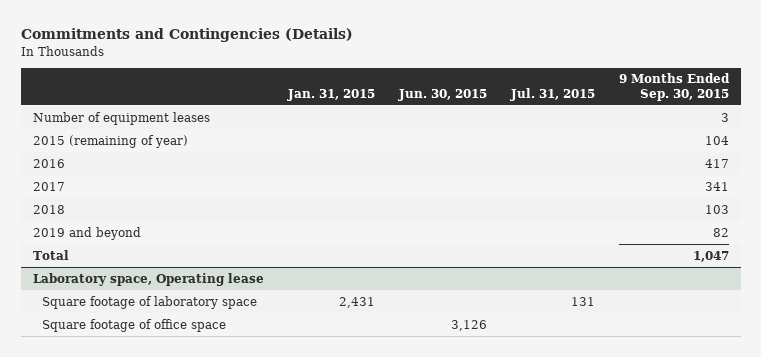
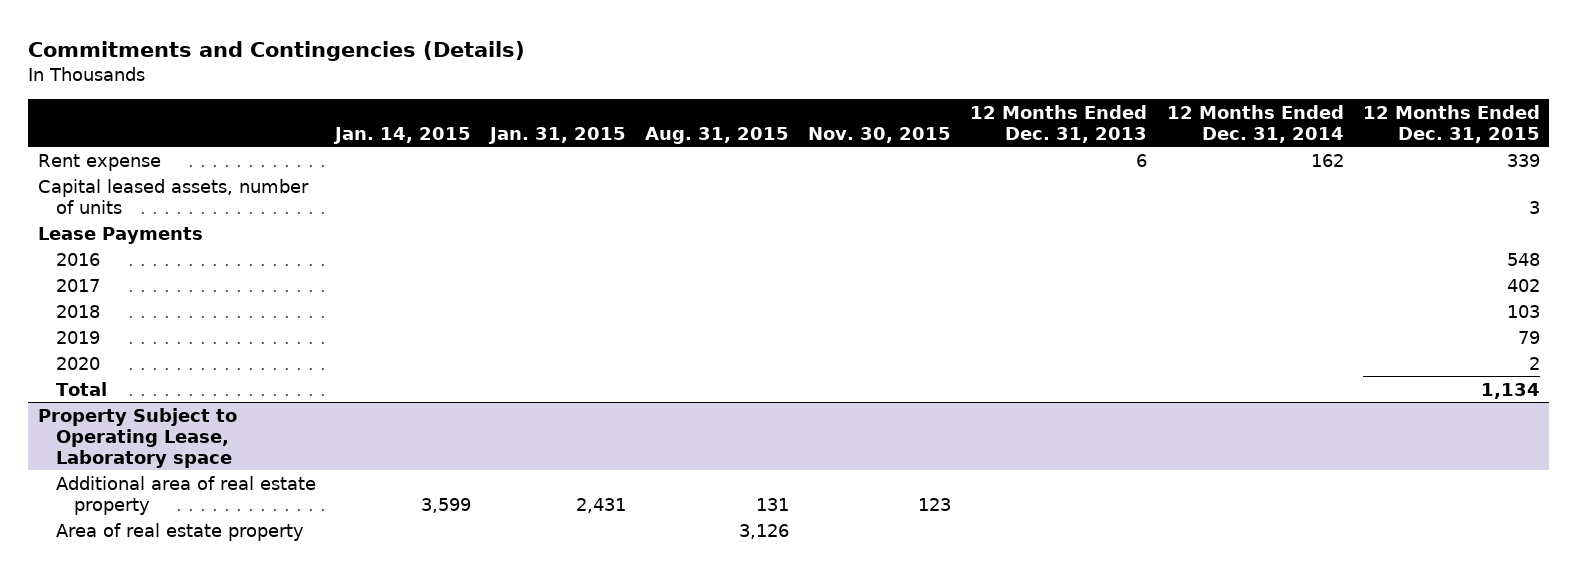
- | Jan. 31, 2015 | Jun. 30, 2015 | Jul. 31, 2015 | 9 Months Ended Sep. 30, 2015
+ | Jan. 14, 2015 | Jan. 31, 2015 | Aug. 31, 2015 | Nov. 30, 2015 | 12 Months Ended Dec. 31, 2013 | 12 Months Ended Dec. 31, 2014 | 12 Months Ended Dec. 31, 2015
- Number of equipment leases | | | | 3
- 2015 (remaining of year) | | | | 104
+ Rent expense | | | | | 6 | 162 | 339
+ Capital leased assets, number of units | | | | | | | 3
+ Lease Payments
- 2019 and beyond | | | | 82
+ 2019 | | | | | | | 79
+ 2020 | | | | | | | 2
- Laboratory space, Operating lease
- Square footage of laboratory space | 2,431 | | 131 |
- Square footage of office space | | 3,126 | |
+ Property Subject to Operating Lease, Laboratory space
+ Additional area of real estate property | 3,599 | 2,431 | 131 | 123 | | |
+ Area of real estate property | | | 3,126 | | | |

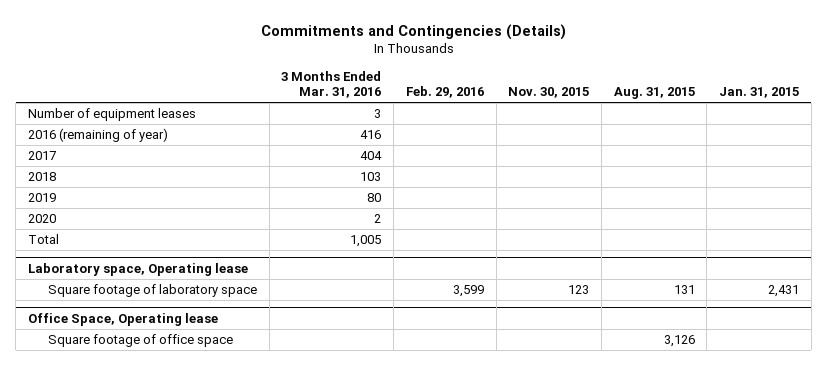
- | Jan. 14, 2015 | Jan. 31, 2015 | Aug. 31, 2015 | Nov. 30, 2015 | 12 Months Ended Dec. 31, 2013 | 12 Months Ended Dec. 31, 2014 | 12 Months Ended Dec. 31, 2015
+ | 3 Months Ended Mar. 31, 2016 | Feb. 29, 2016 | Nov. 30, 2015 | Aug. 31, 2015 | Jan. 31, 2015
- Rent expense | | | | | 6 | 162 | 339
- Capital leased assets, number of units | | | | | | | 3
- Lease Payments
- 2016 | | | | | | | 548
+ Number of equipment leases | 3 | | | |
+ 2016 (remaining of year) | 416 | | | |
- Property Subject to Operating Lease, Laboratory space
- Additional area of real estate property | 3,599 | 2,431 | 131 | 123 | | |
- Area of real estate property | | | 3,126 | | | |
+ Laboratory space, Operating lease
+ Square footage of laboratory space | | 3,599 | 123 | 131 | 2,431
+ Office Space, Operating lease
+ Square footage of office space | | | | 3,126 |

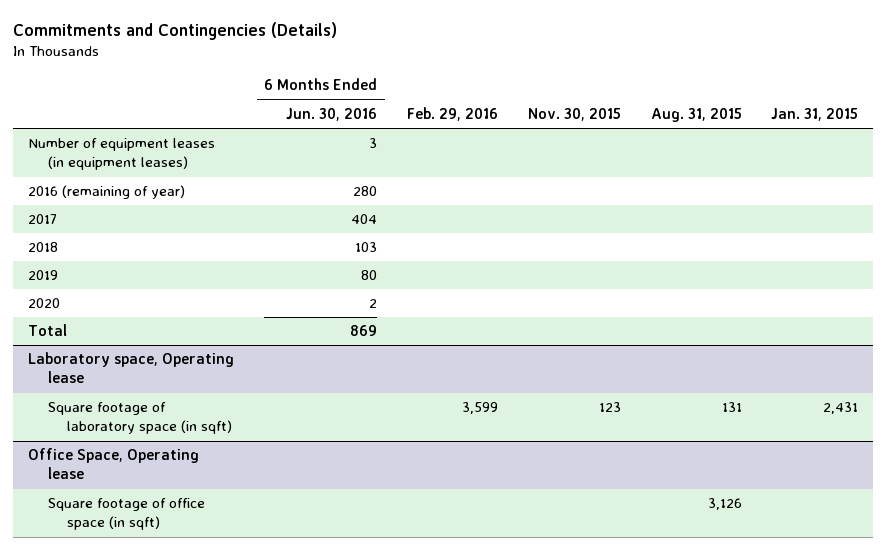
- | 3 Months Ended Mar. 31, 2016 | Feb. 29, 2016 | Nov. 30, 2015 | Aug. 31, 2015 | Jan. 31, 2015
+ | 6 Months Ended Jun. 30, 2016 | Feb. 29, 2016 | Nov. 30, 2015 | Aug. 31, 2015 | Jan. 31, 2015
- Number of equipment leases | 3 | | | |
+ Number of equipment leases (in equipment leases) | 3 | | | |
@ Laboratory space, Operating lease
- Square footage of laboratory space | | 3,599 | 123 | 131 | 2,431
+ Square footage of laboratory space (in sqft) | | 3,599 | 123 | 131 | 2,431
@ Office Space, Operating lease
- Square footage of office space | | | | 3,126 |
+ Square footage of office space (in sqft) | | | | 3,126 |

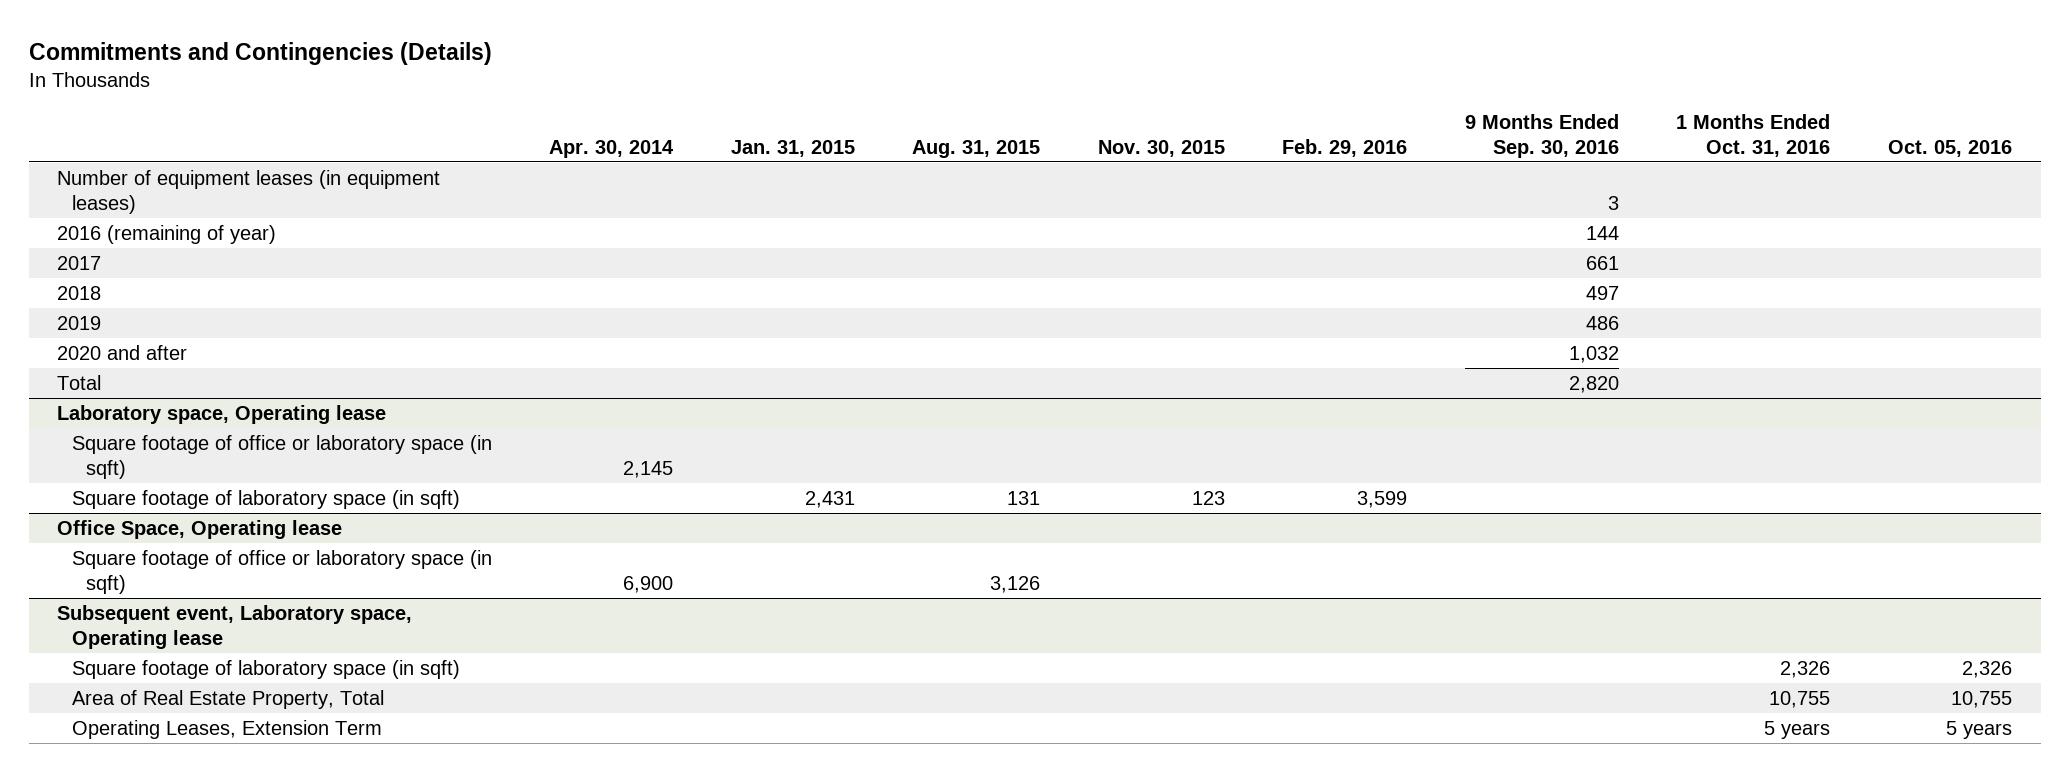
- | 6 Months Ended Jun. 30, 2016 | Feb. 29, 2016 | Nov. 30, 2015 | Aug. 31, 2015 | Jan. 31, 2015
+ | Apr. 30, 2014 | Jan. 31, 2015 | Aug. 31, 2015 | Nov. 30, 2015 | Feb. 29, 2016 | 9 Months Ended Sep. 30, 2016 | 1 Months Ended Oct. 31, 2016 | Oct. 05, 2016
- 2020 | 2 | | | |
+ 2020 and after | | | | | | 1,032 | |
@ Laboratory space, Operating lease
+ Square footage of office or laboratory space (in sqft) | 2,145 | | | | | | |
@ Office Space, Operating lease
- Square footage of office space (in sqft) | | | | 3,126 |
+ Square footage of office or laboratory space (in sqft) | 6,900 | | 3,126 | | | | |
+ Subsequent event, Laboratory space, Operating lease
+ Square footage of laboratory space (in sqft) | | | | | | | 2,326 | 2,326
+ Area of Real Estate Property, Total | | | | | | | 10,755 | 10,755
+ Operating Leases, Extension Term | | | | | | | 5 years | 5 years

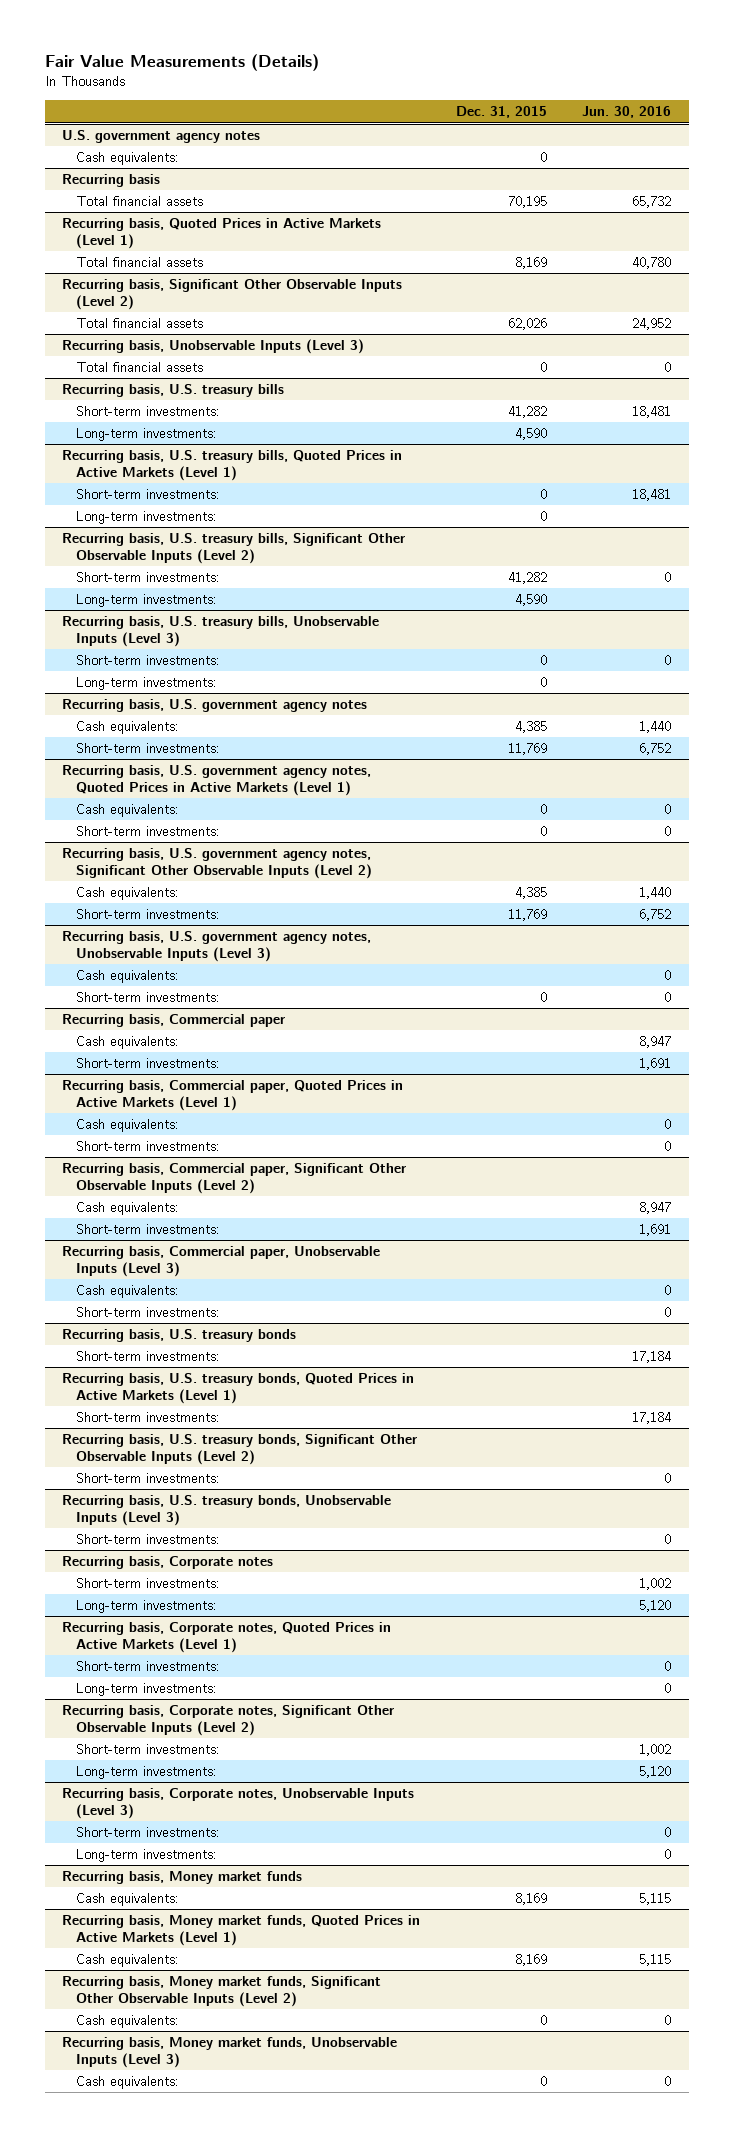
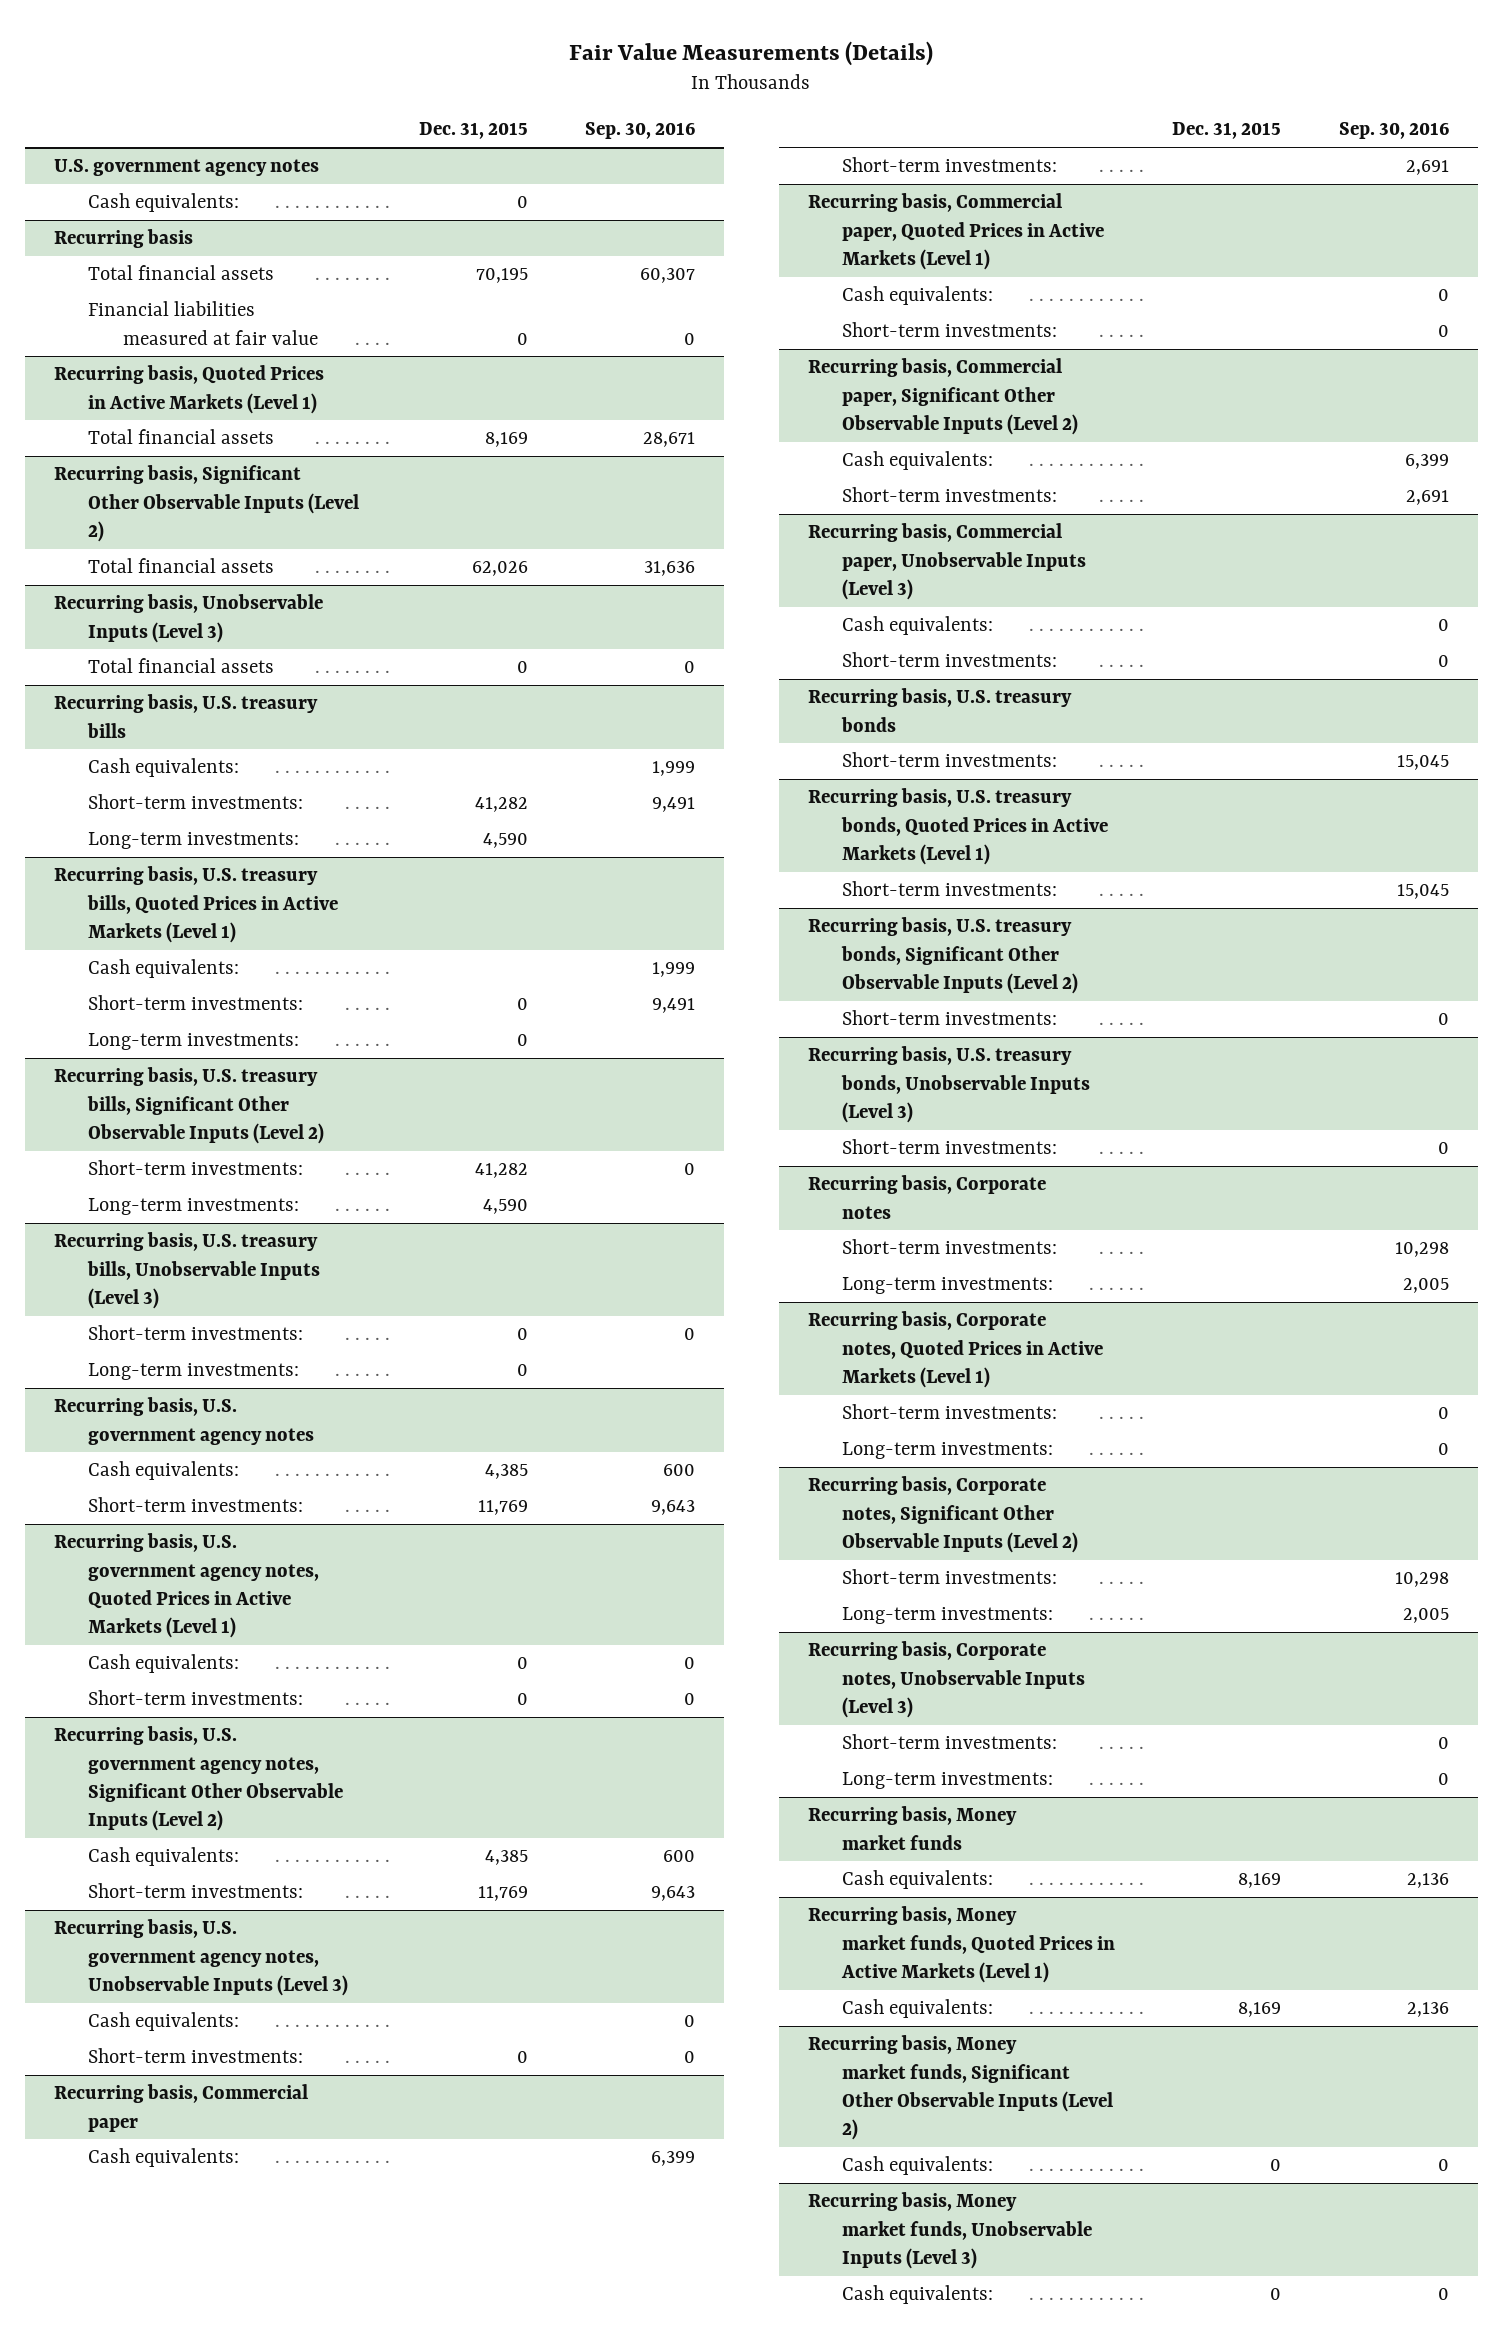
- | Dec. 31, 2015 | Jun. 30, 2016
+ | Dec. 31, 2015 | Sep. 30, 2016
@ Recurring basis
+ Financial liabilities measured at fair value | 0 | 0
@ Recurring basis, U.S. treasury bills
+ Cash equivalents: | | 1,999
@ Recurring basis, U.S. treasury bills, Quoted Prices in Active Markets (Level 1)
+ Cash equivalents: | | 1,999

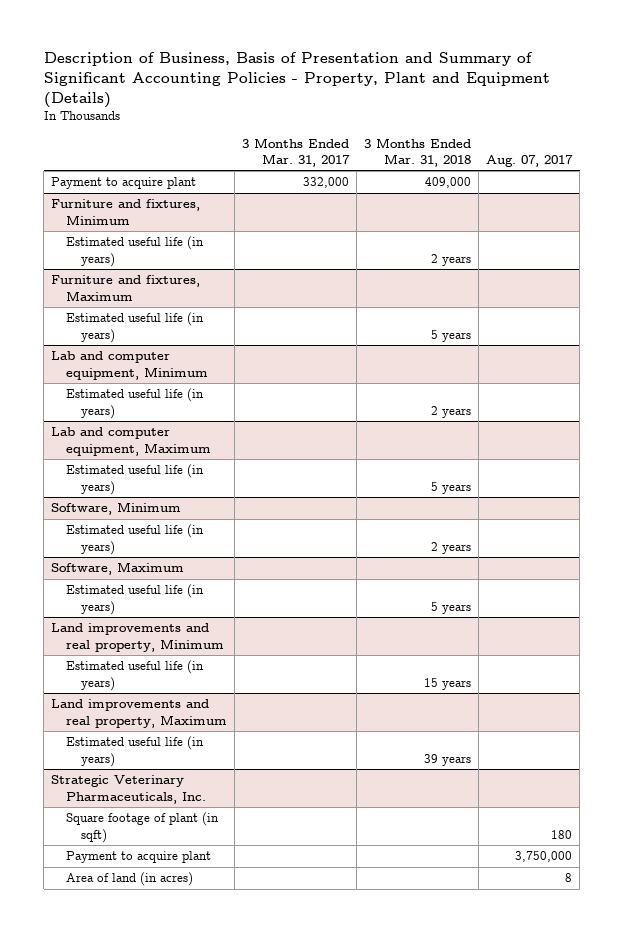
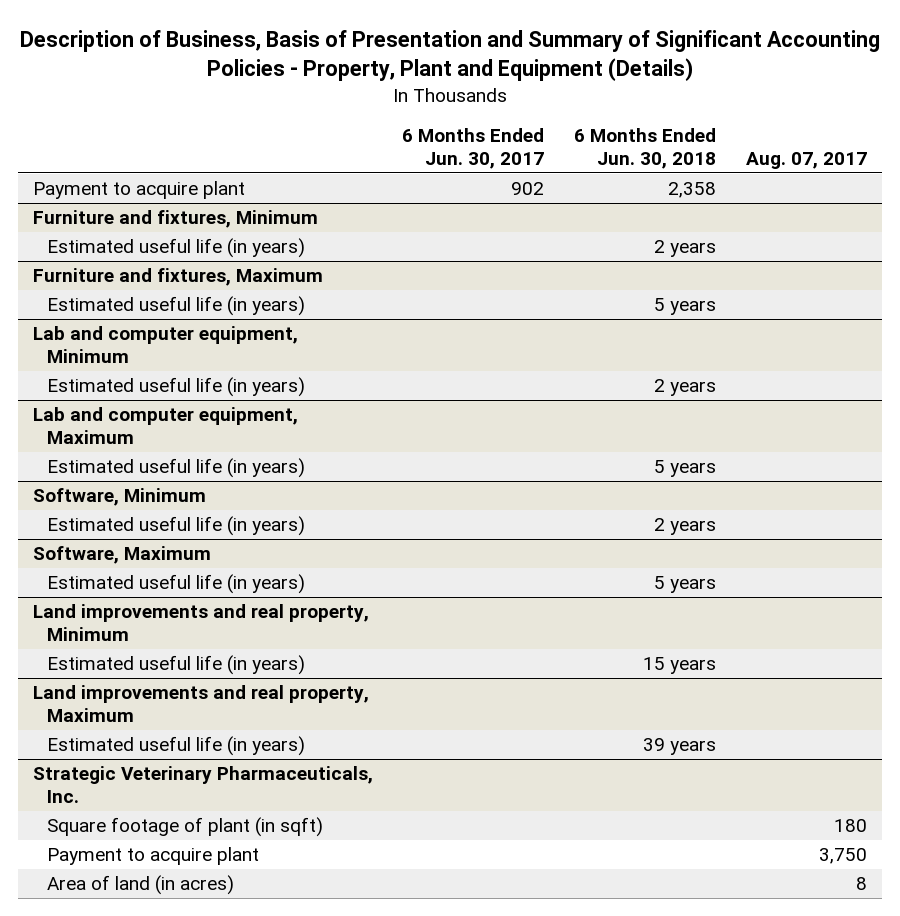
- | 3 Months Ended Mar. 31, 2017 | 3 Months Ended Mar. 31, 2018 | Aug. 07, 2017
+ | 6 Months Ended Jun. 30, 2017 | 6 Months Ended Jun. 30, 2018 | Aug. 07, 2017
@ Strategic Veterinary Pharmaceuticals, Inc.
- Payment to acquire plant | | | 3,750,000
+ Payment to acquire plant | | | 3,750

